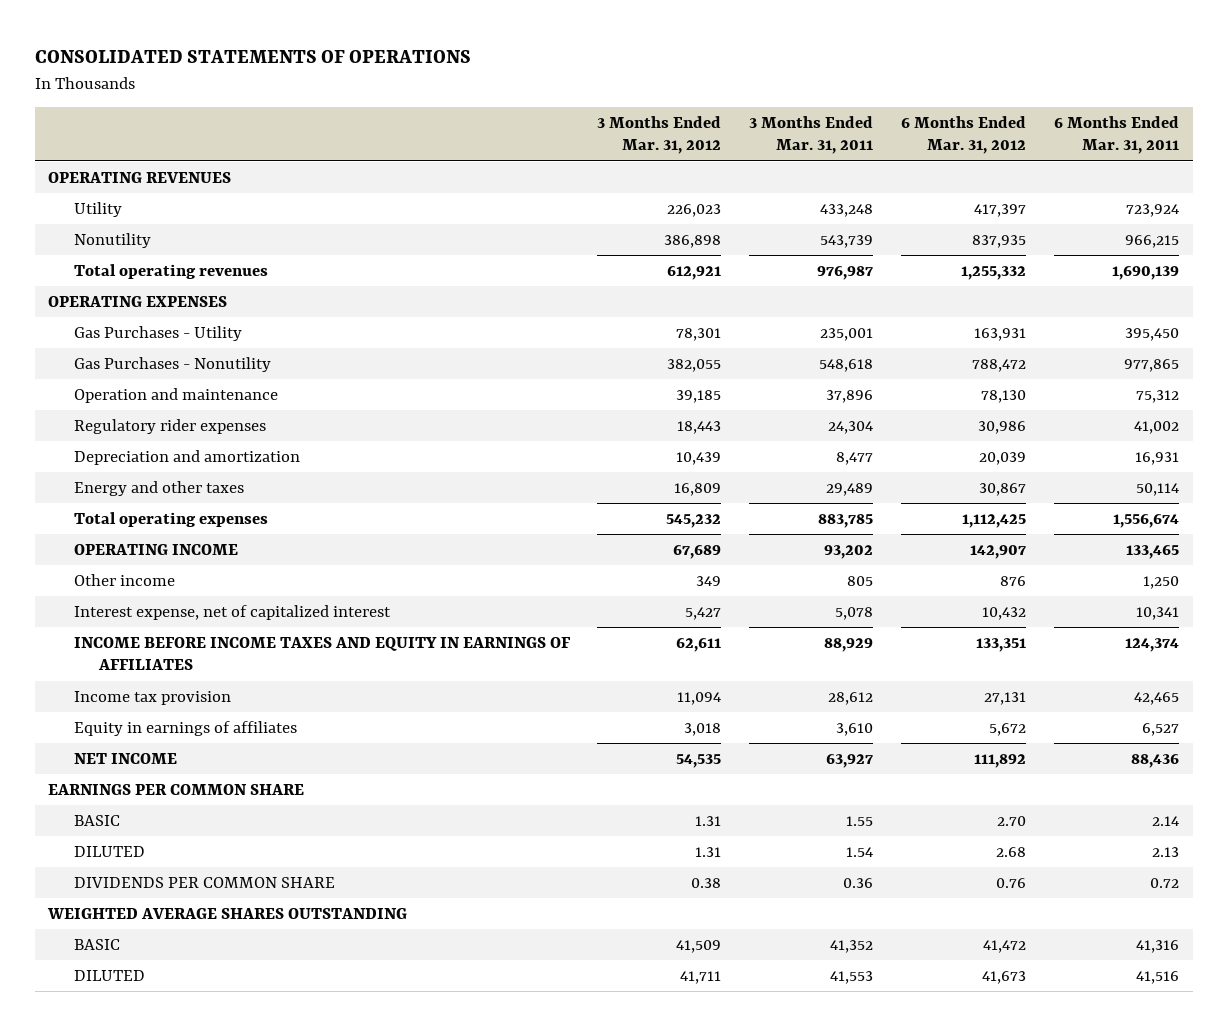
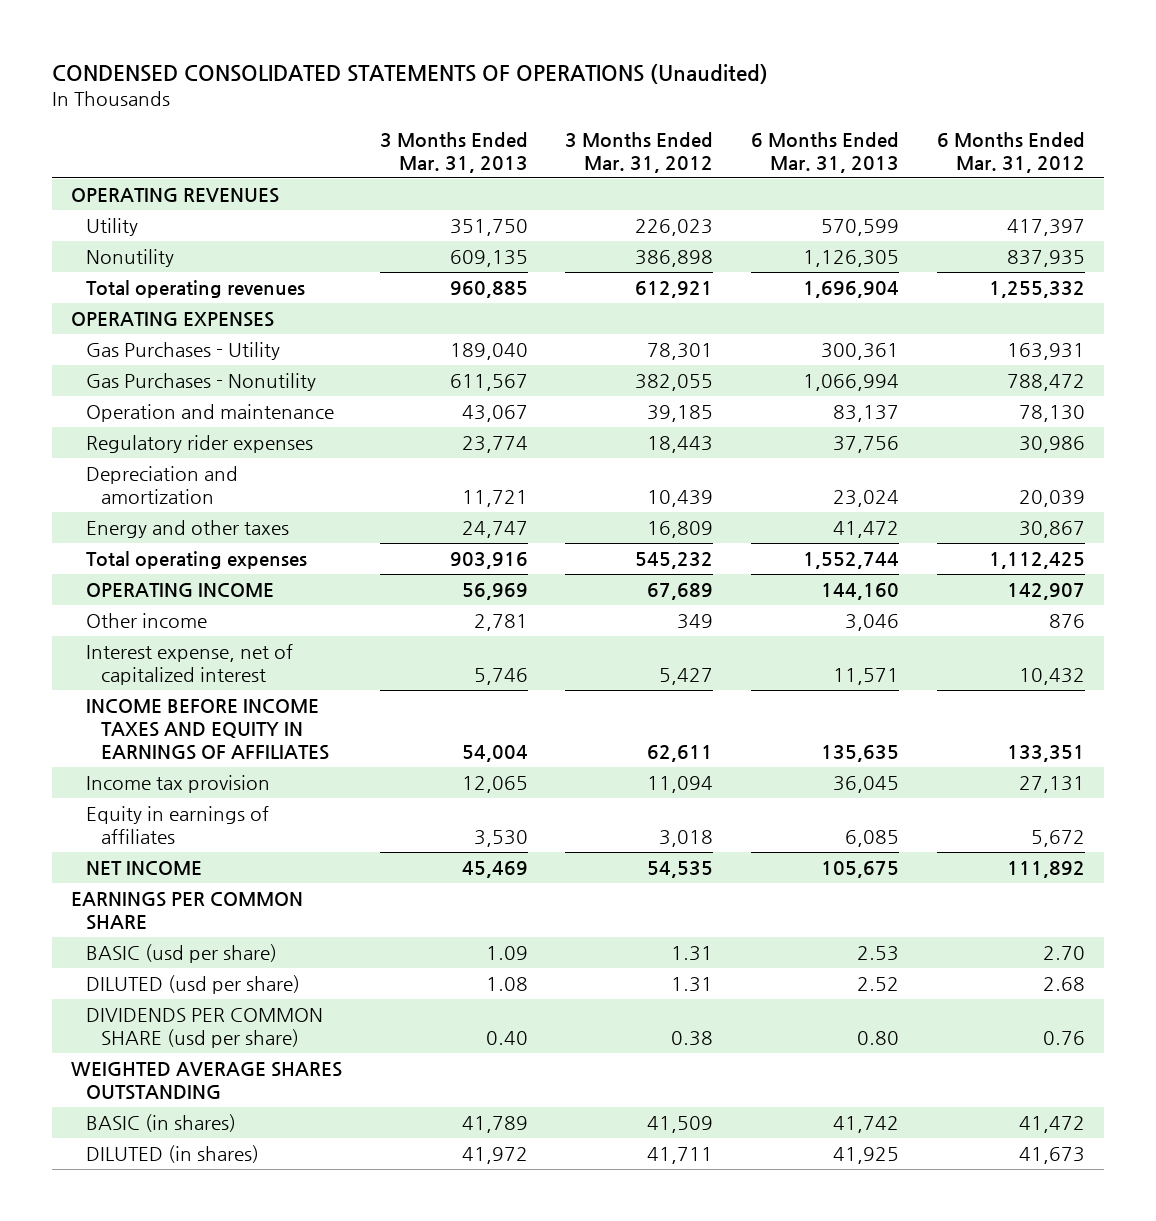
- CONSOLIDATED STATEMENTS OF OPERATIONS
+ CONDENSED CONSOLIDATED STATEMENTS OF OPERATIONS (Unaudited)
- | 3 Months Ended Mar. 31, 2012 | 3 Months Ended Mar. 31, 2011 | 6 Months Ended Mar. 31, 2012 | 6 Months Ended Mar. 31, 2011
+ | 3 Months Ended Mar. 31, 2013 | 3 Months Ended Mar. 31, 2012 | 6 Months Ended Mar. 31, 2013 | 6 Months Ended Mar. 31, 2012
- BASIC | 1.31 | 1.55 | 2.70 | 2.14
- DILUTED | 1.31 | 1.54 | 2.68 | 2.13
- DIVIDENDS PER COMMON SHARE | 0.38 | 0.36 | 0.76 | 0.72
+ BASIC (usd per share) | 1.09 | 1.31 | 2.53 | 2.70
+ DILUTED (usd per share) | 1.08 | 1.31 | 2.52 | 2.68
+ DIVIDENDS PER COMMON SHARE (usd per share) | 0.40 | 0.38 | 0.80 | 0.76
- BASIC | 41,509 | 41,352 | 41,472 | 41,316
- DILUTED | 41,711 | 41,553 | 41,673 | 41,516
+ BASIC (in shares) | 41,789 | 41,509 | 41,742 | 41,472
+ DILUTED (in shares) | 41,972 | 41,711 | 41,925 | 41,673

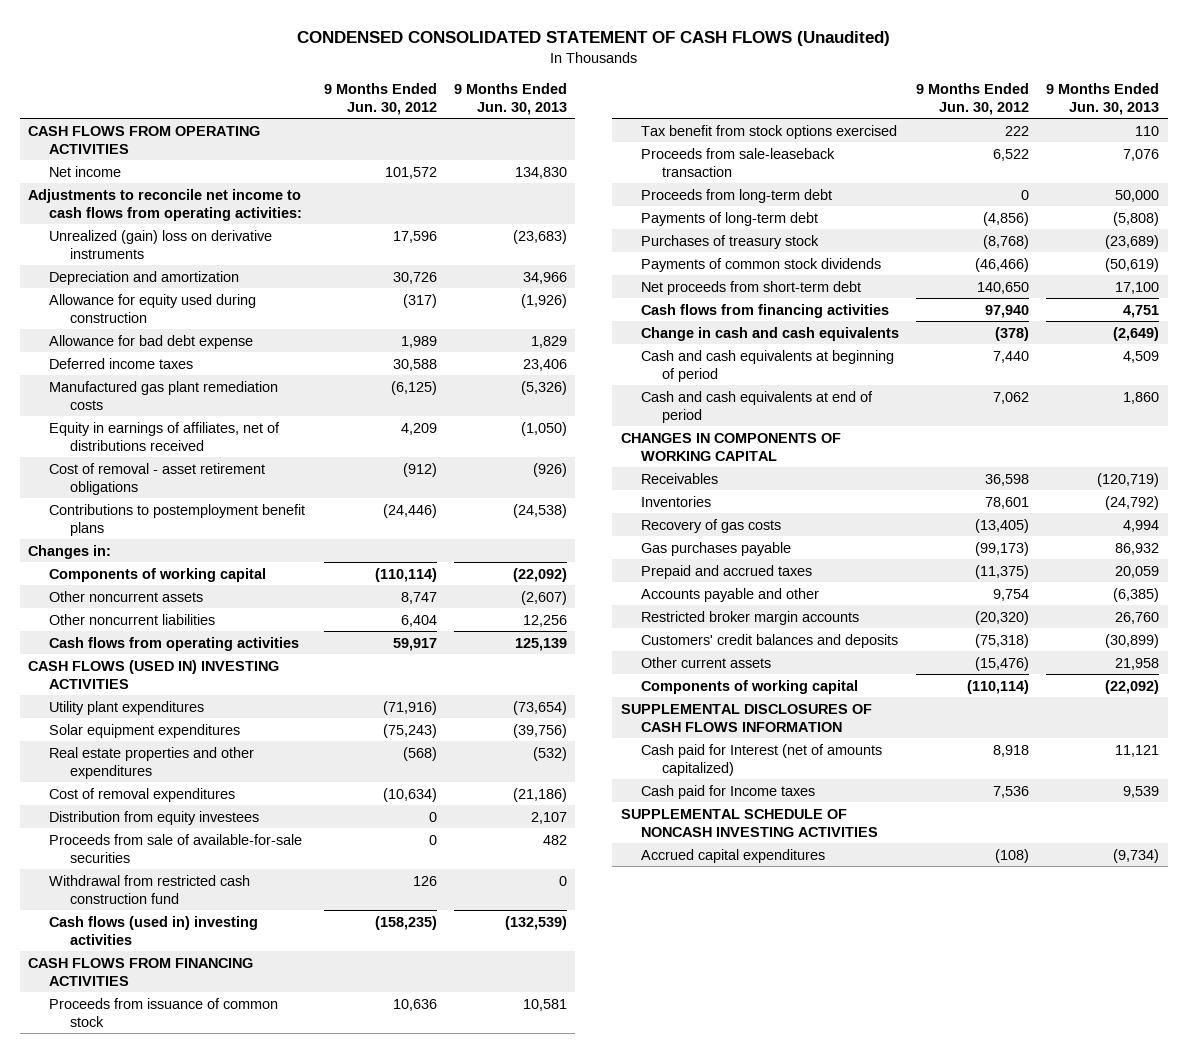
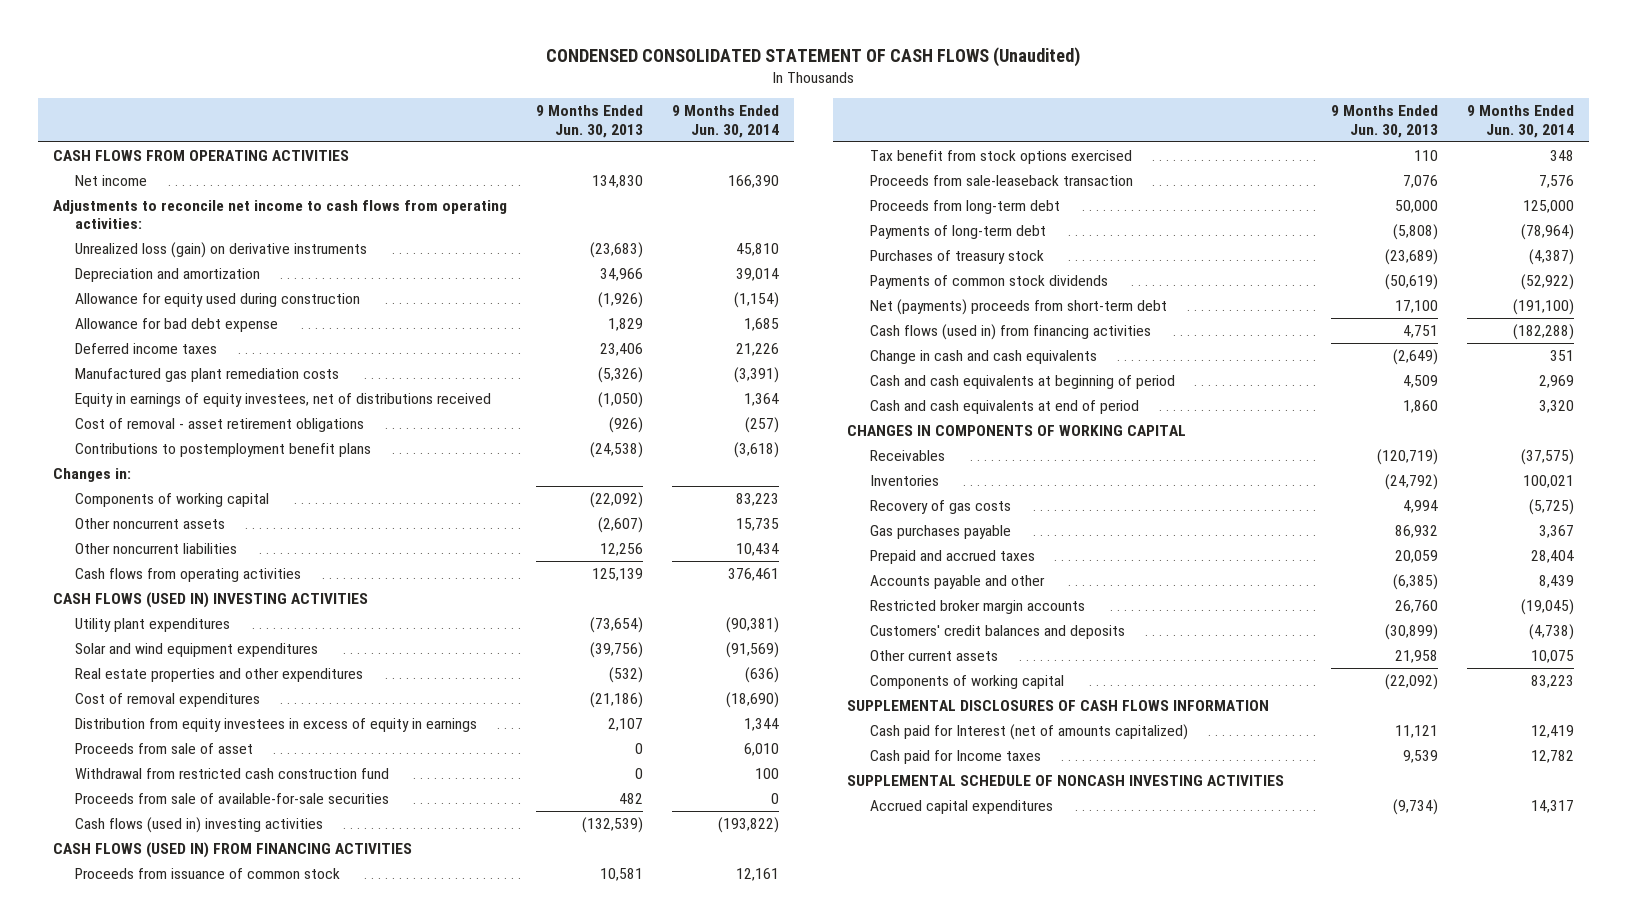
- | 9 Months Ended Jun. 30, 2012 | 9 Months Ended Jun. 30, 2013
+ | 9 Months Ended Jun. 30, 2013 | 9 Months Ended Jun. 30, 2014
- Unrealized (gain) loss on derivative instruments | 17,596 | (23,683)
+ Unrealized loss (gain) on derivative instruments | (23,683) | 45,810
- Equity in earnings of affiliates, net of distributions received | 4,209 | (1,050)
+ Equity in earnings of equity investees, net of distributions received | (1,050) | 1,364
- Solar equipment expenditures | (75,243) | (39,756)
+ Solar and wind equipment expenditures | (39,756) | (91,569)
- Distribution from equity investees | 0 | 2,107
+ Distribution from equity investees in excess of equity in earnings | 2,107 | 1,344
+ Proceeds from sale of asset | 0 | 6,010
moved down: Proceeds from sale of available-for-sale securities | 482 | 0
- CASH FLOWS FROM FINANCING ACTIVITIES
+ CASH FLOWS (USED IN) FROM FINANCING ACTIVITIES
- Net proceeds from short-term debt | 140,650 | 17,100
- Cash flows from financing activities | 97,940 | 4,751
+ Net (payments) proceeds from short-term debt | 17,100 | (191,100)
+ Cash flows (used in) from financing activities | 4,751 | (182,288)

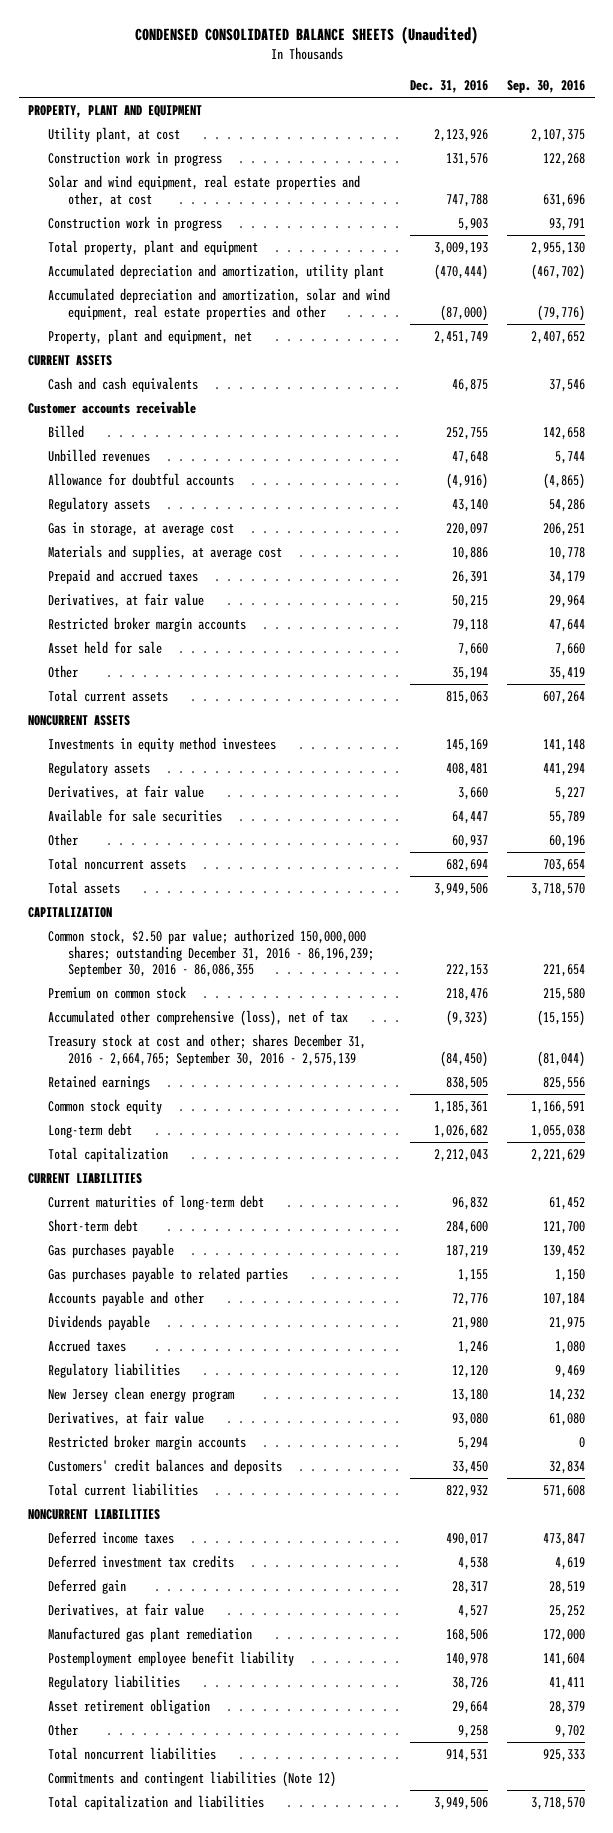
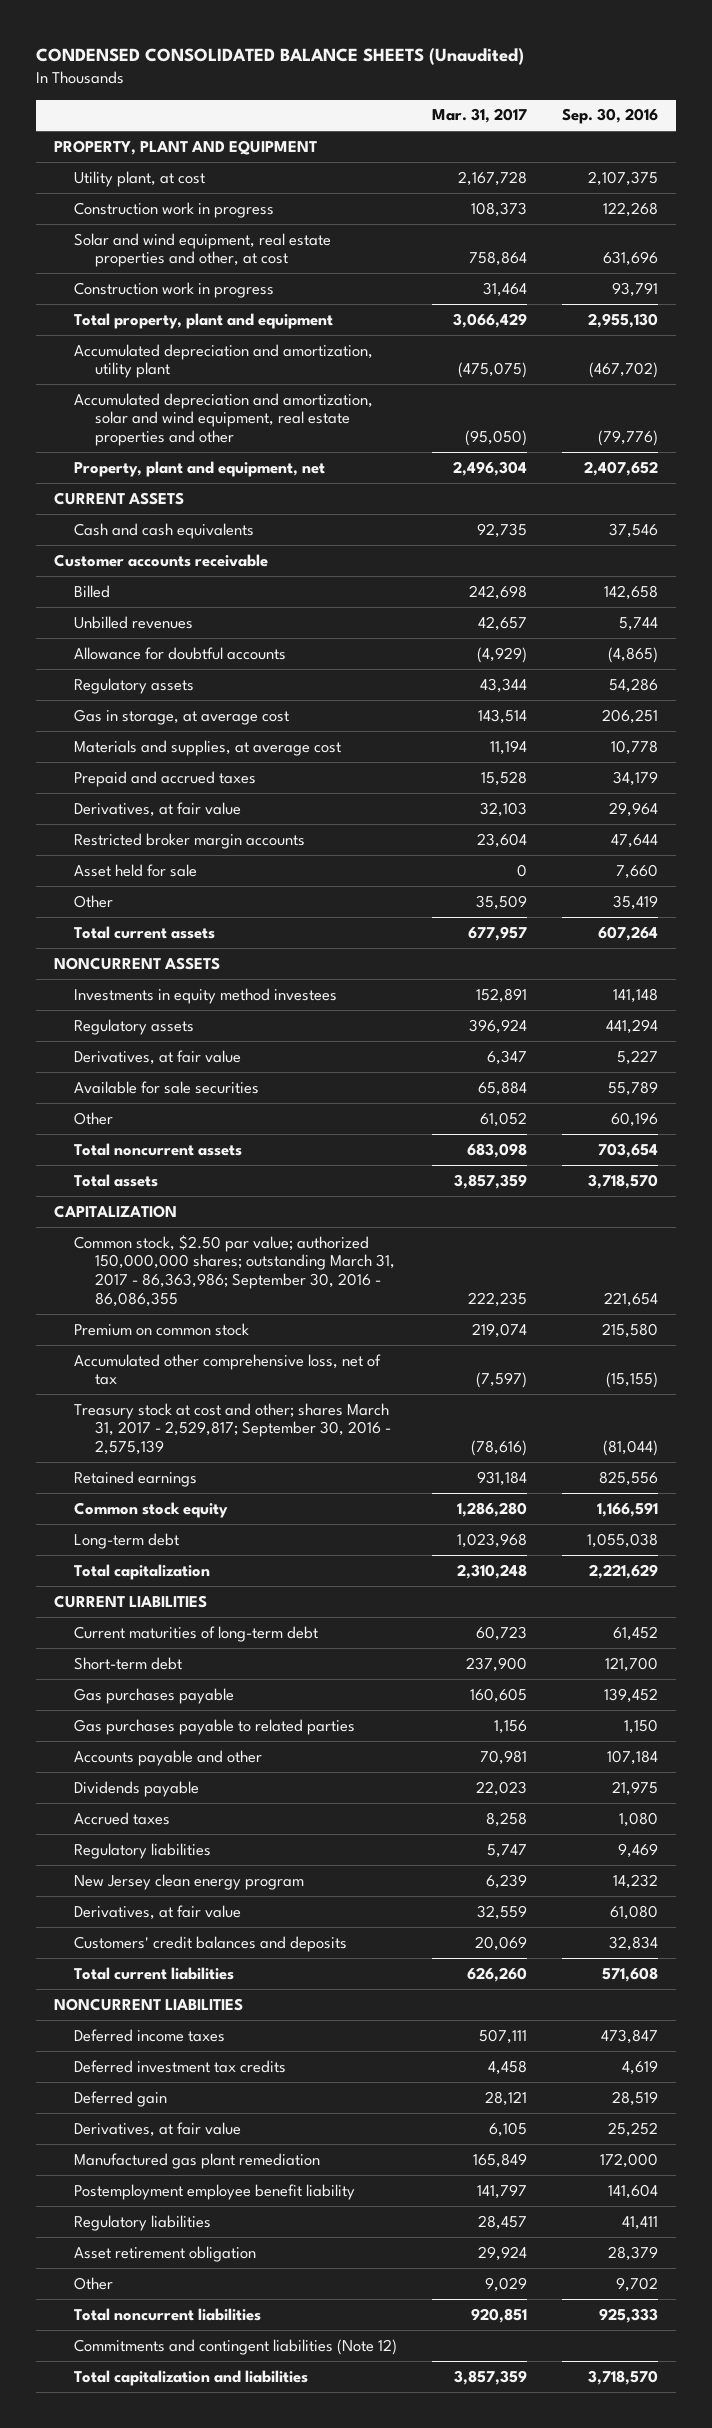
- | Dec. 31, 2016 | Sep. 30, 2016
+ | Mar. 31, 2017 | Sep. 30, 2016
- Common stock, $2.50 par value; authorized 150,000,000 shares; outstanding December 31, 2016 - 86,196,239; September 30, 2016 - 86,086,355 | 222,153 | 221,654
+ Common stock, $2.50 par value; authorized 150,000,000 shares; outstanding March 31, 2017 - 86,363,986; September 30, 2016 - 86,086,355 | 222,235 | 221,654
- Accumulated other comprehensive (loss), net of tax | (9,323) | (15,155)
- Treasury stock at cost and other; shares December 31, 2016 - 2,664,765; September 30, 2016 - 2,575,139 | (84,450) | (81,044)
+ Accumulated other comprehensive loss, net of tax | (7,597) | (15,155)
+ Treasury stock at cost and other; shares March 31, 2017 - 2,529,817; September 30, 2016 - 2,575,139 | (78,616) | (81,044)
- Restricted broker margin accounts | 5,294 | 0

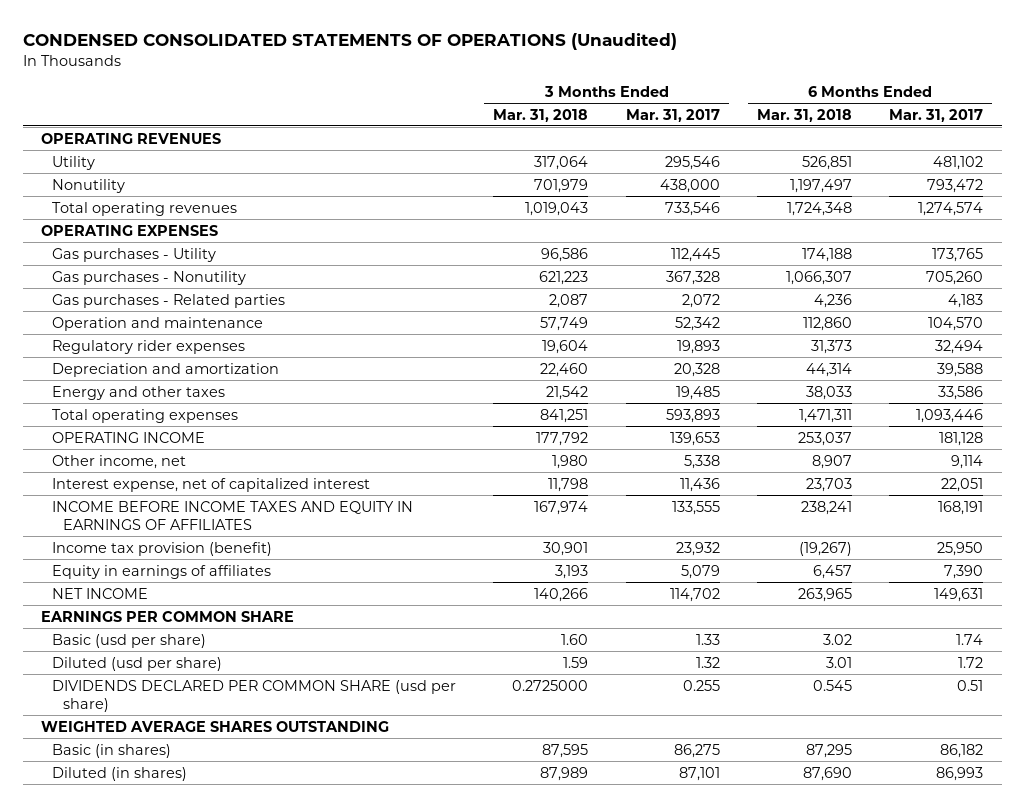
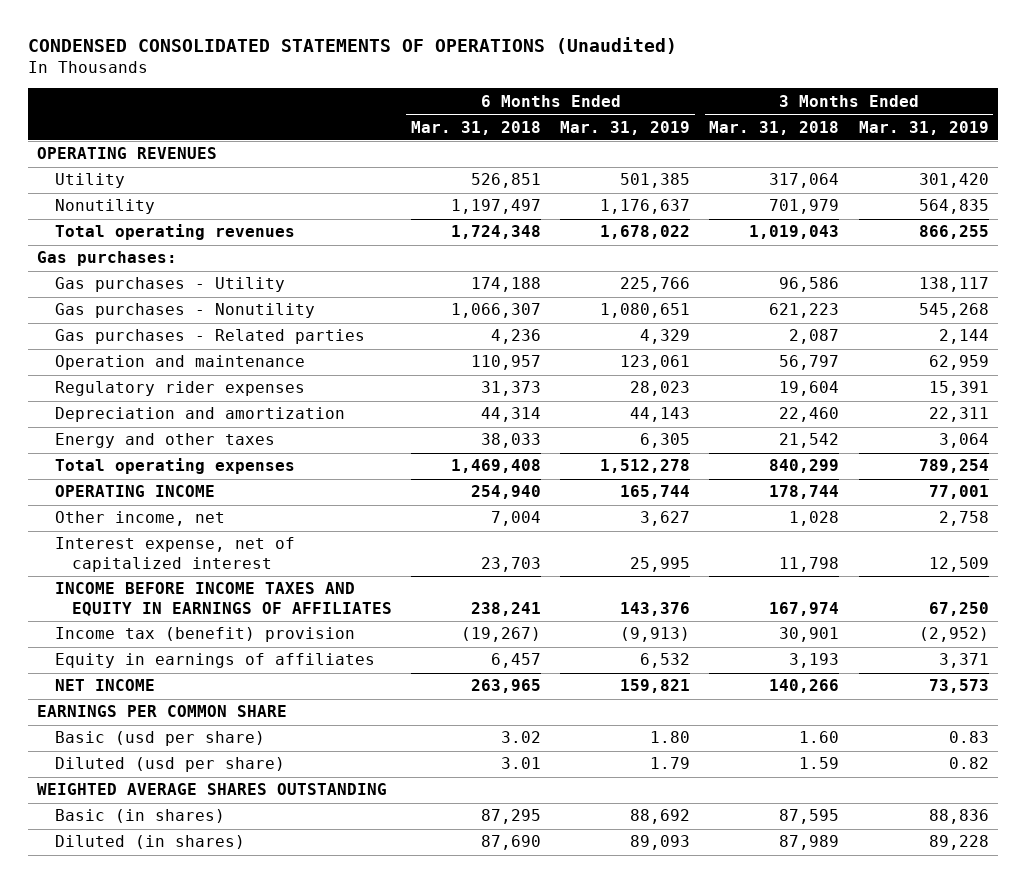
- | 3 Months Ended Mar. 31, 2018 | 3 Months Ended Mar. 31, 2017 | 6 Months Ended Mar. 31, 2018 | 6 Months Ended Mar. 31, 2017
+ | 6 Months Ended Mar. 31, 2018 | 6 Months Ended Mar. 31, 2019 | 3 Months Ended Mar. 31, 2018 | 3 Months Ended Mar. 31, 2019
- OPERATING EXPENSES
+ Gas purchases:
- Operation and maintenance | 57,749 | 52,342 | 112,860 | 104,570
+ Operation and maintenance | 110,957 | 123,061 | 56,797 | 62,959
- Total operating expenses | 841,251 | 593,893 | 1,471,311 | 1,093,446
- OPERATING INCOME | 177,792 | 139,653 | 253,037 | 181,128
- Other income, net | 1,980 | 5,338 | 8,907 | 9,114
+ Total operating expenses | 1,469,408 | 1,512,278 | 840,299 | 789,254
+ OPERATING INCOME | 254,940 | 165,744 | 178,744 | 77,001
+ Other income, net | 7,004 | 3,627 | 1,028 | 2,758
- Income tax provision (benefit) | 30,901 | 23,932 | (19,267) | 25,950
+ Income tax (benefit) provision | (19,267) | (9,913) | 30,901 | (2,952)
- DIVIDENDS DECLARED PER COMMON SHARE (usd per share) | 0.2725000 | 0.255 | 0.545 | 0.51

